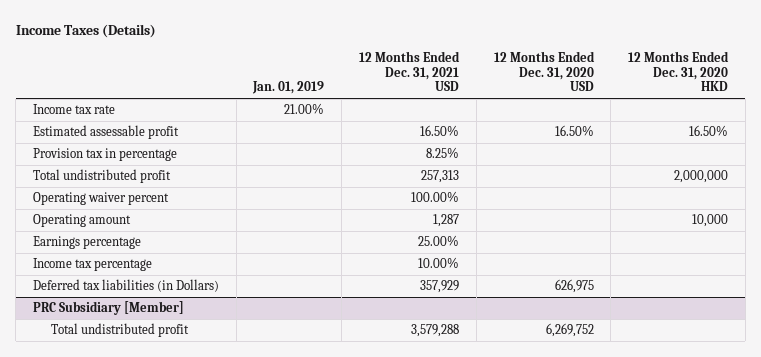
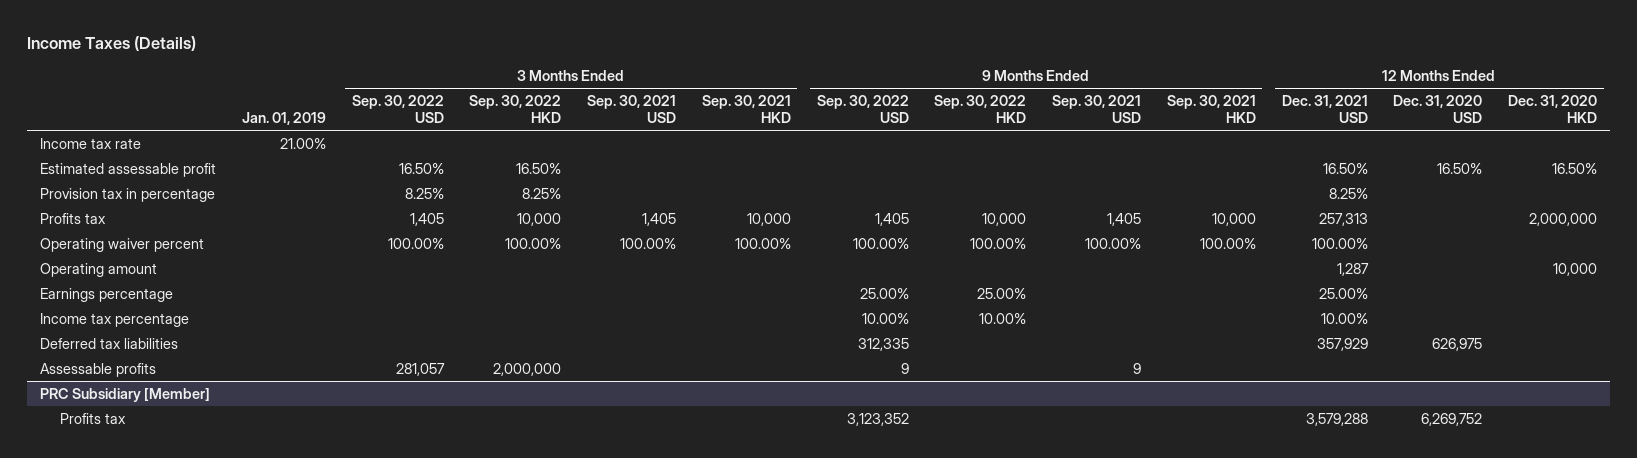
- | Jan. 01, 2019 | 12 Months Ended Dec. 31, 2021 USD | 12 Months Ended Dec. 31, 2020 USD | 12 Months Ended Dec. 31, 2020 HKD
+ | Jan. 01, 2019 | 3 Months Ended Sep. 30, 2022 USD | 3 Months Ended Sep. 30, 2022 HKD | 3 Months Ended Sep. 30, 2021 USD | 3 Months Ended Sep. 30, 2021 HKD | 9 Months Ended Sep. 30, 2022 USD | 9 Months Ended Sep. 30, 2022 HKD | 9 Months Ended Sep. 30, 2021 USD | 9 Months Ended Sep. 30, 2021 HKD | 12 Months Ended Dec. 31, 2021 USD | 12 Months Ended Dec. 31, 2020 USD | 12 Months Ended Dec. 31, 2020 HKD
- Total undistributed profit | | 257,313 | | 2,000,000
+ Profits tax | | 1,405 | 10,000 | 1,405 | 10,000 | 1,405 | 10,000 | 1,405 | 10,000 | 257,313 | | 2,000,000
- Deferred tax liabilities (in Dollars) | | 357,929 | 626,975 |
+ Deferred tax liabilities | | | | | | 312,335 | | | | 357,929 | 626,975 |
+ Assessable profits | | 281,057 | 2,000,000 | | | 9 | | 9 | | | |
@ PRC Subsidiary [Member]
- Total undistributed profit | | 3,579,288 | 6,269,752 |
+ Profits tax | | | | | | 3,123,352 | | | | 3,579,288 | 6,269,752 |

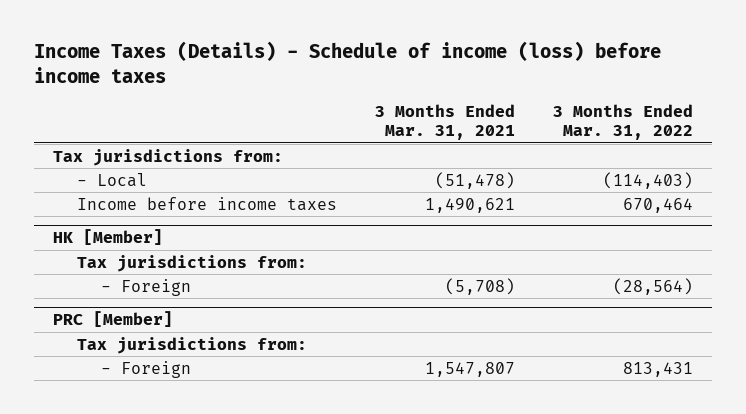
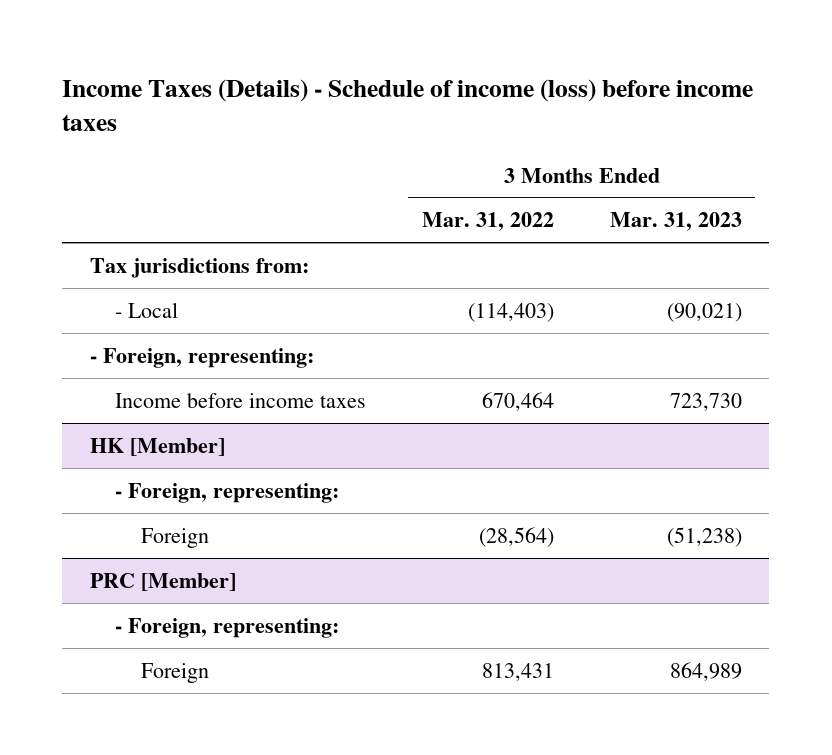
- | 3 Months Ended Mar. 31, 2021 | 3 Months Ended Mar. 31, 2022
+ | 3 Months Ended Mar. 31, 2022 | 3 Months Ended Mar. 31, 2023
+ - Foreign, representing:
@ HK [Member]
- Tax jurisdictions from:
- - Foreign | (5,708) | (28,564)
+ - Foreign, representing:
+ Foreign | (28,564) | (51,238)
@ PRC [Member]
- Tax jurisdictions from:
- - Foreign | 1,547,807 | 813,431
+ - Foreign, representing:
+ Foreign | 813,431 | 864,989

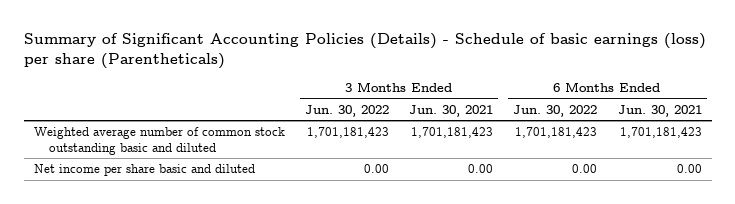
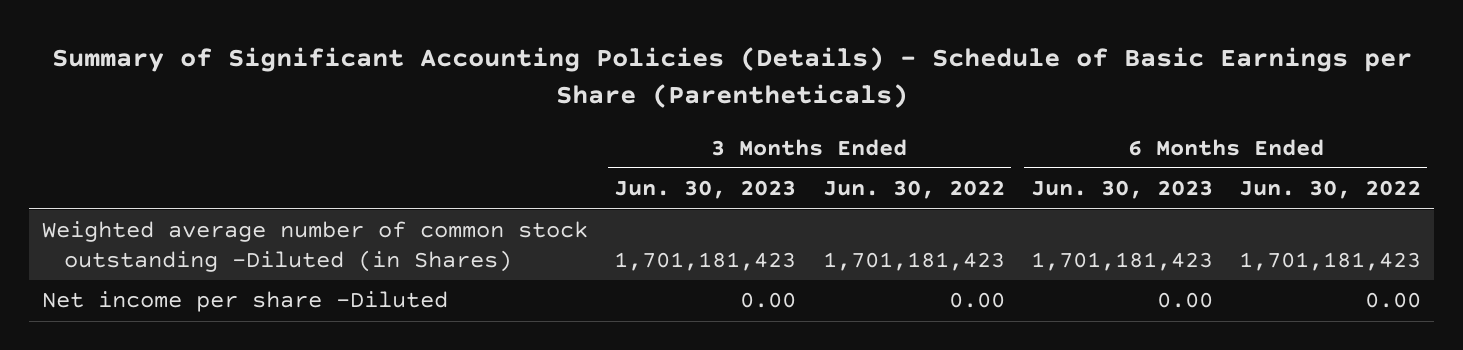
- Summary of Significant Accounting Policies (Details) - Schedule of basic earnings (loss) per share (Parentheticals)
+ Summary of Significant Accounting Policies (Details) - Schedule of Basic Earnings per Share (Parentheticals)
- | 3 Months Ended Jun. 30, 2022 | 3 Months Ended Jun. 30, 2021 | 6 Months Ended Jun. 30, 2022 | 6 Months Ended Jun. 30, 2021
+ | 3 Months Ended Jun. 30, 2023 | 3 Months Ended Jun. 30, 2022 | 6 Months Ended Jun. 30, 2023 | 6 Months Ended Jun. 30, 2022
- Weighted average number of common stock outstanding basic and diluted | 1,701,181,423 | 1,701,181,423 | 1,701,181,423 | 1,701,181,423
- Net income per share basic and diluted | 0.00 | 0.00 | 0.00 | 0.00
+ Weighted average number of common stock outstanding -Diluted (in Shares) | 1,701,181,423 | 1,701,181,423 | 1,701,181,423 | 1,701,181,423
+ Net income per share -Diluted | 0.00 | 0.00 | 0.00 | 0.00

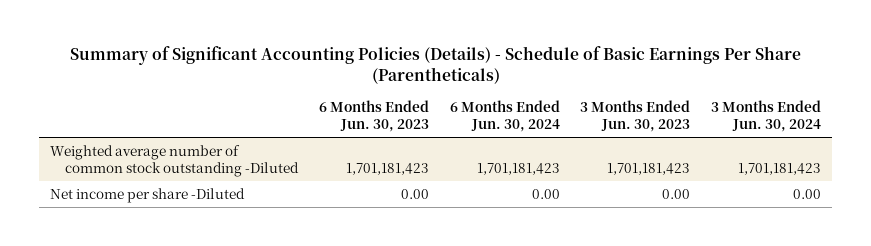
- Summary of Significant Accounting Policies (Details) - Schedule of Basic Earnings per Share (Parentheticals)
+ Summary of Significant Accounting Policies (Details) - Schedule of Basic Earnings Per Share (Parentheticals)
- | 3 Months Ended Jun. 30, 2023 | 3 Months Ended Jun. 30, 2022 | 6 Months Ended Jun. 30, 2023 | 6 Months Ended Jun. 30, 2022
+ | 6 Months Ended Jun. 30, 2023 | 6 Months Ended Jun. 30, 2024 | 3 Months Ended Jun. 30, 2023 | 3 Months Ended Jun. 30, 2024
- Weighted average number of common stock outstanding -Diluted (in Shares) | 1,701,181,423 | 1,701,181,423 | 1,701,181,423 | 1,701,181,423
+ Weighted average number of common stock outstanding -Diluted | 1,701,181,423 | 1,701,181,423 | 1,701,181,423 | 1,701,181,423

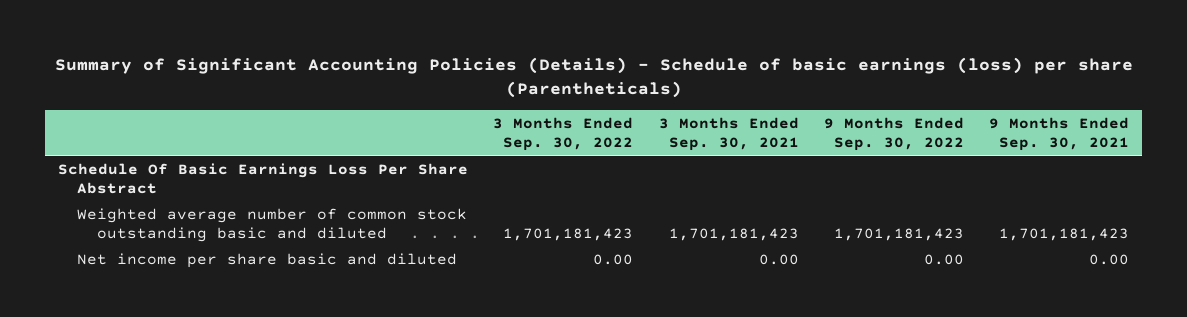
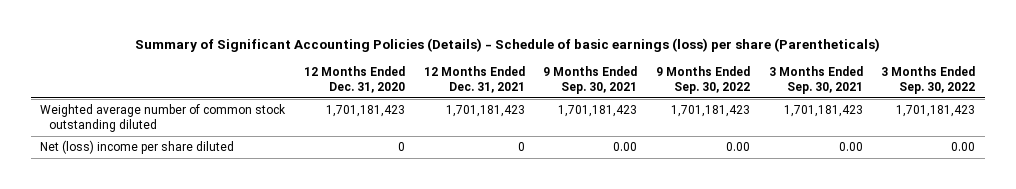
- | 3 Months Ended Sep. 30, 2022 | 3 Months Ended Sep. 30, 2021 | 9 Months Ended Sep. 30, 2022 | 9 Months Ended Sep. 30, 2021
+ | 12 Months Ended Dec. 31, 2020 | 12 Months Ended Dec. 31, 2021 | 9 Months Ended Sep. 30, 2021 | 9 Months Ended Sep. 30, 2022 | 3 Months Ended Sep. 30, 2021 | 3 Months Ended Sep. 30, 2022
- Schedule Of Basic Earnings Loss Per Share Abstract
- Weighted average number of common stock outstanding basic and diluted | 1,701,181,423 | 1,701,181,423 | 1,701,181,423 | 1,701,181,423
- Net income per share basic and diluted | 0.00 | 0.00 | 0.00 | 0.00
+ Weighted average number of common stock outstanding diluted | 1,701,181,423 | 1,701,181,423 | 1,701,181,423 | 1,701,181,423 | 1,701,181,423 | 1,701,181,423
+ Net (loss) income per share diluted | 0 | 0 | 0.00 | 0.00 | 0.00 | 0.00

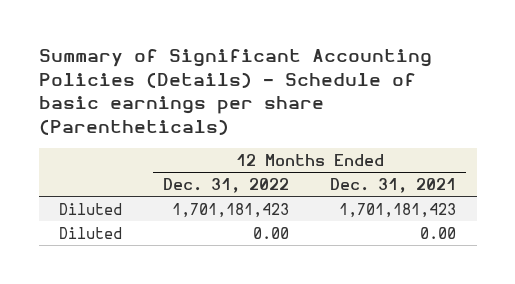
- Summary of Significant Accounting Policies (Details) - Schedule of basic earnings (loss) per share (Parentheticals)
+ Summary of Significant Accounting Policies (Details) - Schedule of basic earnings per share (Parentheticals)
- | 12 Months Ended Dec. 31, 2020 | 12 Months Ended Dec. 31, 2021 | 9 Months Ended Sep. 30, 2021 | 9 Months Ended Sep. 30, 2022 | 3 Months Ended Sep. 30, 2021 | 3 Months Ended Sep. 30, 2022
+ | 12 Months Ended Dec. 31, 2022 | 12 Months Ended Dec. 31, 2021
- Weighted average number of common stock outstanding diluted | 1,701,181,423 | 1,701,181,423 | 1,701,181,423 | 1,701,181,423 | 1,701,181,423 | 1,701,181,423
- Net (loss) income per share diluted | 0 | 0 | 0.00 | 0.00 | 0.00 | 0.00
+ Diluted | 1,701,181,423 | 1,701,181,423
+ Diluted | 0.00 | 0.00

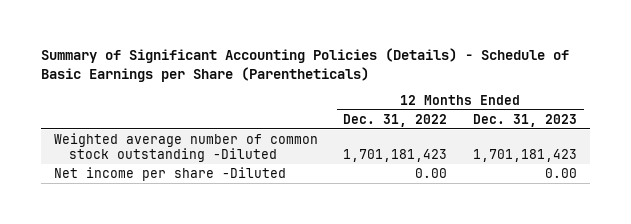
- Summary of Significant Accounting Policies (Details) - Schedule of basic earnings per share (Parentheticals)
+ Summary of Significant Accounting Policies (Details) - Schedule of Basic Earnings per Share (Parentheticals)
- | 12 Months Ended Dec. 31, 2022 | 12 Months Ended Dec. 31, 2021
+ | 12 Months Ended Dec. 31, 2022 | 12 Months Ended Dec. 31, 2023
- Diluted | 1,701,181,423 | 1,701,181,423
- Diluted | 0.00 | 0.00
+ Weighted average number of common stock outstanding -Diluted | 1,701,181,423 | 1,701,181,423
+ Net income per share -Diluted | 0.00 | 0.00

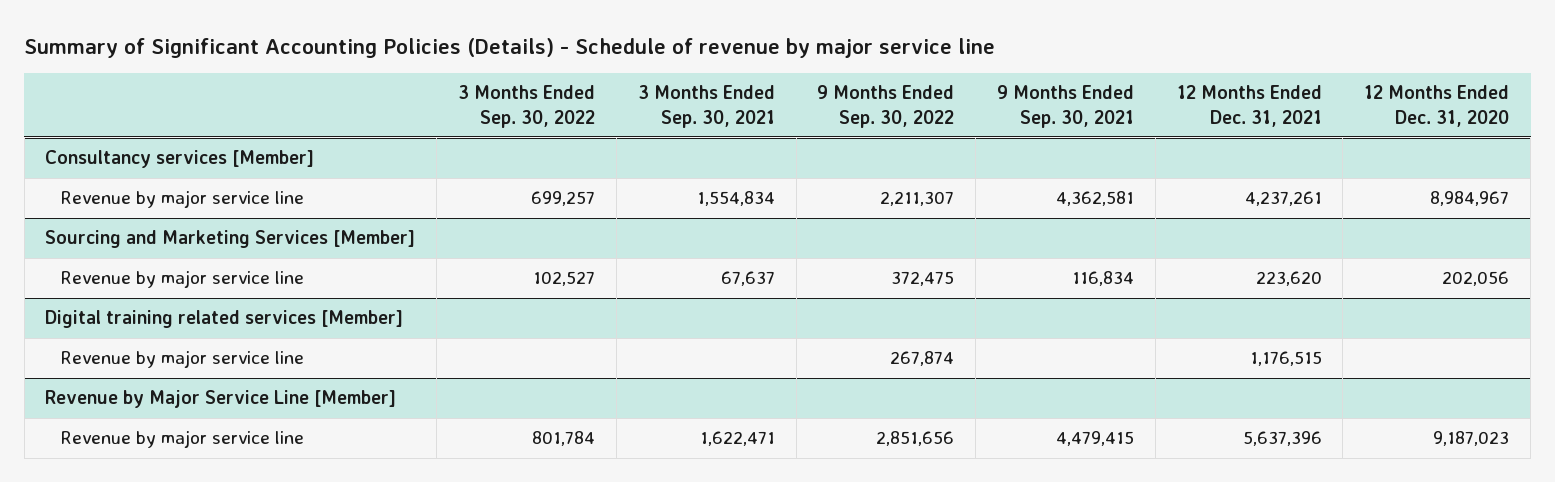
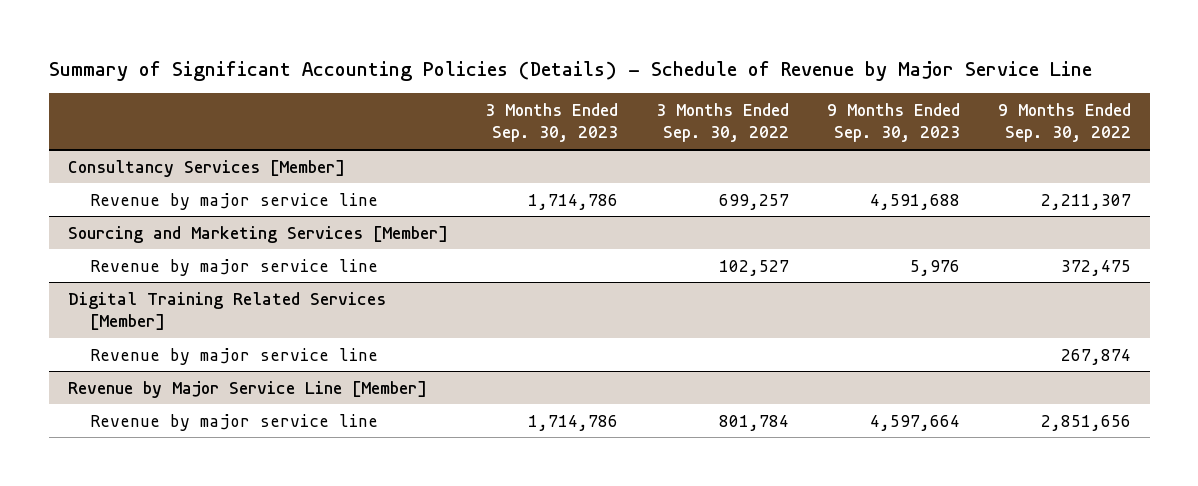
- Summary of Significant Accounting Policies (Details) - Schedule of revenue by major service line
+ Summary of Significant Accounting Policies (Details) - Schedule of Revenue by Major Service Line
- | 3 Months Ended Sep. 30, 2022 | 3 Months Ended Sep. 30, 2021 | 9 Months Ended Sep. 30, 2022 | 9 Months Ended Sep. 30, 2021 | 12 Months Ended Dec. 31, 2021 | 12 Months Ended Dec. 31, 2020
+ | 3 Months Ended Sep. 30, 2023 | 3 Months Ended Sep. 30, 2022 | 9 Months Ended Sep. 30, 2023 | 9 Months Ended Sep. 30, 2022
- Consultancy services [Member]
+ Consultancy Services [Member]
- Digital training related services [Member]
+ Digital Training Related Services [Member]

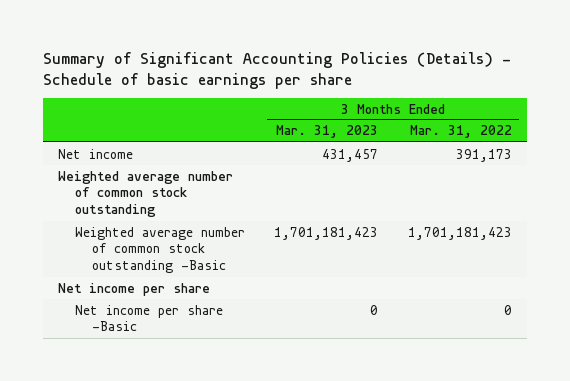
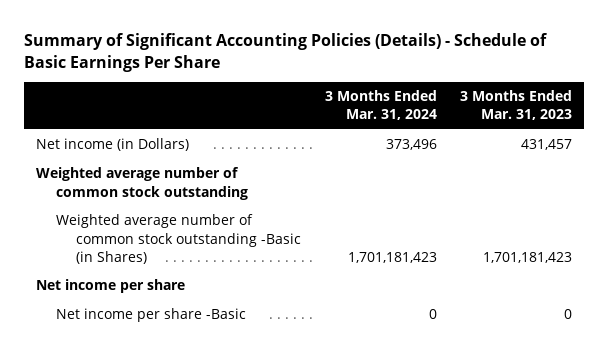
- Summary of Significant Accounting Policies (Details) - Schedule of basic earnings per share
+ Summary of Significant Accounting Policies (Details) - Schedule of Basic Earnings Per Share
- | 3 Months Ended Mar. 31, 2023 | 3 Months Ended Mar. 31, 2022
+ | 3 Months Ended Mar. 31, 2024 | 3 Months Ended Mar. 31, 2023
- Net income | 431,457 | 391,173
+ Net income (in Dollars) | 373,496 | 431,457
- Weighted average number of common stock outstanding -Basic | 1,701,181,423 | 1,701,181,423
+ Weighted average number of common stock outstanding -Basic (in Shares) | 1,701,181,423 | 1,701,181,423

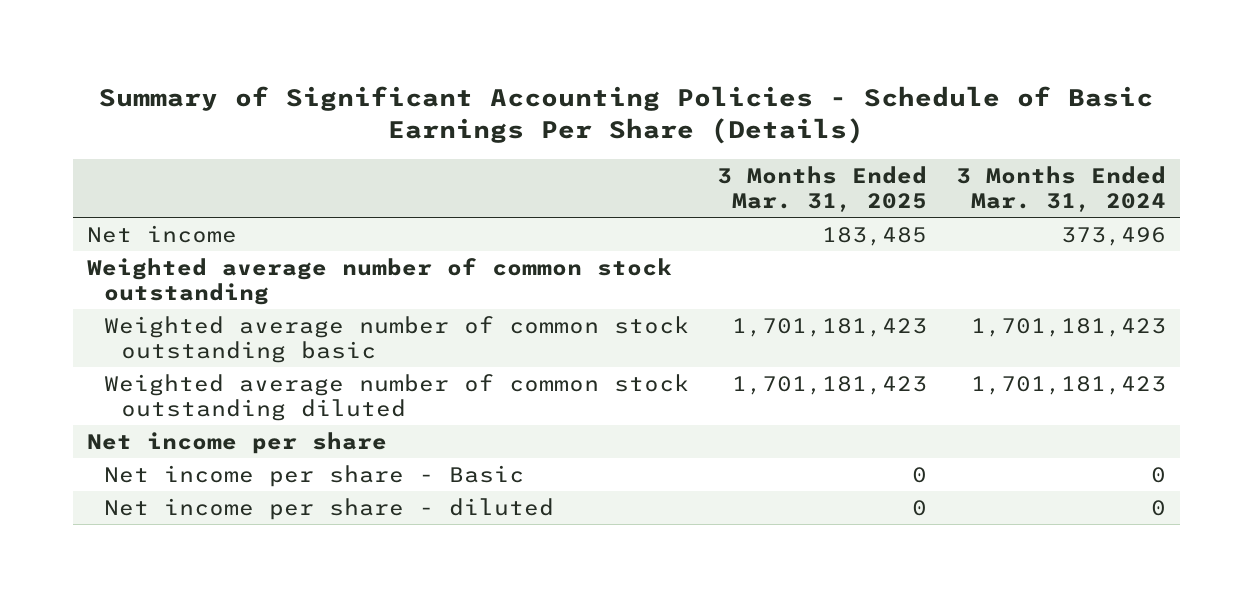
- Summary of Significant Accounting Policies (Details) - Schedule of Basic Earnings Per Share
+ Summary of Significant Accounting Policies - Schedule of Basic Earnings Per Share (Details)
- | 3 Months Ended Mar. 31, 2024 | 3 Months Ended Mar. 31, 2023
+ | 3 Months Ended Mar. 31, 2025 | 3 Months Ended Mar. 31, 2024
- Net income (in Dollars) | 373,496 | 431,457
+ Net income | 183,485 | 373,496
- Weighted average number of common stock outstanding -Basic (in Shares) | 1,701,181,423 | 1,701,181,423
+ Weighted average number of common stock outstanding basic | 1,701,181,423 | 1,701,181,423
+ Weighted average number of common stock outstanding diluted | 1,701,181,423 | 1,701,181,423
- Net income per share -Basic | 0 | 0
+ Net income per share - Basic | 0 | 0
+ Net income per share - diluted | 0 | 0

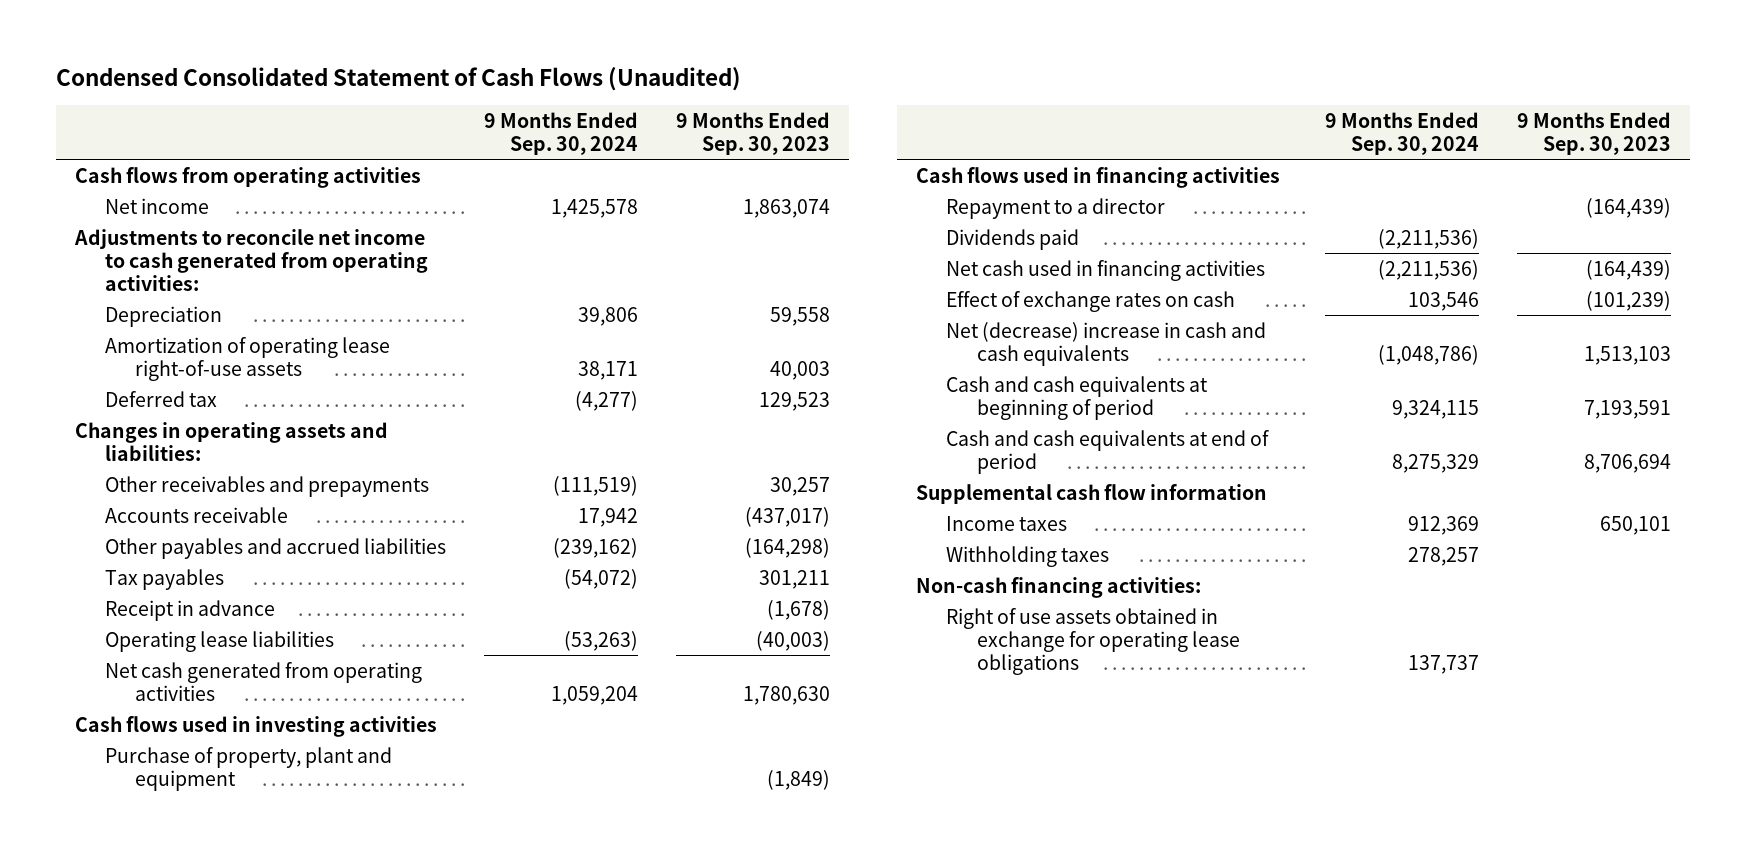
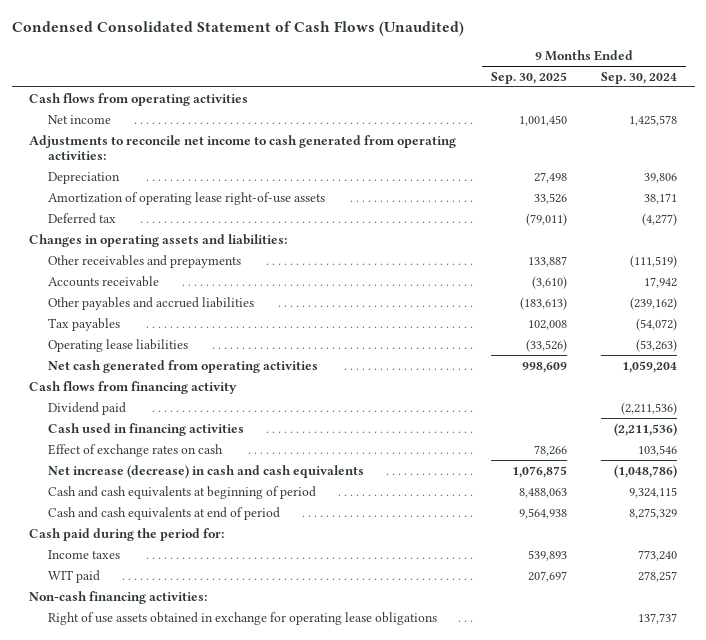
- | 9 Months Ended Sep. 30, 2024 | 9 Months Ended Sep. 30, 2023
+ | 9 Months Ended Sep. 30, 2025 | 9 Months Ended Sep. 30, 2024
- Receipt in advance | | (1,678)
- Cash flows used in investing activities
- Purchase of property, plant and equipment | | (1,849)
- Cash flows used in financing activities
- Repayment to a director | | (164,439)
- Dividends paid | (2,211,536) |
- Net cash used in financing activities | (2,211,536) | (164,439)
+ Cash flows from financing activity
+ Dividend paid | | (2,211,536)
+ Cash used in financing activities | | (2,211,536)
- Net (decrease) increase in cash and cash equivalents | (1,048,786) | 1,513,103
+ Net increase (decrease) in cash and cash equivalents | 1,076,875 | (1,048,786)
- Supplemental cash flow information
- Income taxes | 912,369 | 650,101
- Withholding taxes | 278,257 |
+ Cash paid during the period for:
+ Income taxes | 539,893 | 773,240
+ WIT paid | 207,697 | 278,257

